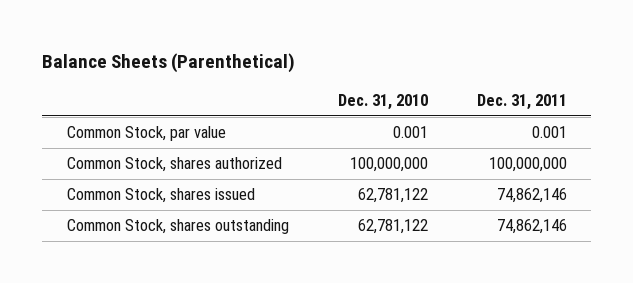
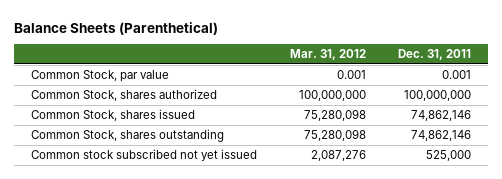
- | Dec. 31, 2010 | Dec. 31, 2011
+ | Mar. 31, 2012 | Dec. 31, 2011
+ Common stock subscribed not yet issued | 2,087,276 | 525,000

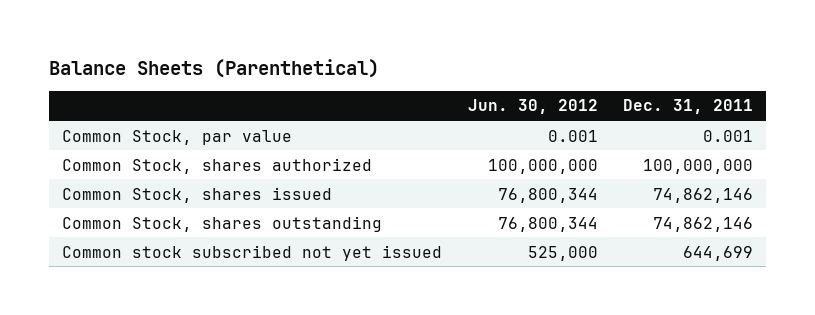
- | Mar. 31, 2012 | Dec. 31, 2011
+ | Jun. 30, 2012 | Dec. 31, 2011
- Common stock subscribed not yet issued | 2,087,276 | 525,000
+ Common stock subscribed not yet issued | 525,000 | 644,699

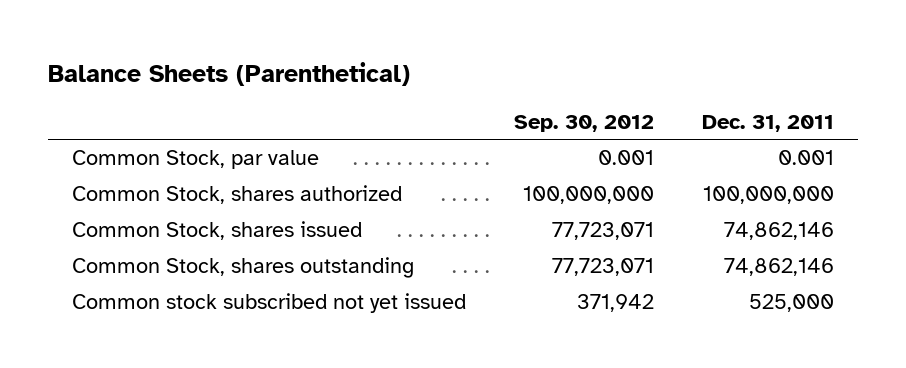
- | Jun. 30, 2012 | Dec. 31, 2011
+ | Sep. 30, 2012 | Dec. 31, 2011
- Common stock subscribed not yet issued | 525,000 | 644,699
+ Common stock subscribed not yet issued | 371,942 | 525,000

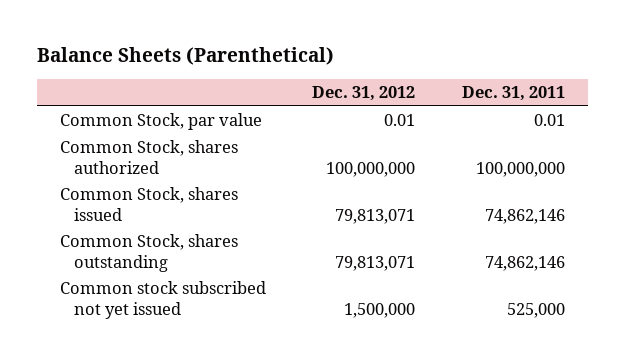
- | Sep. 30, 2012 | Dec. 31, 2011
+ | Dec. 31, 2012 | Dec. 31, 2011
- Common Stock, par value | 0.001 | 0.001
+ Common Stock, par value | 0.01 | 0.01

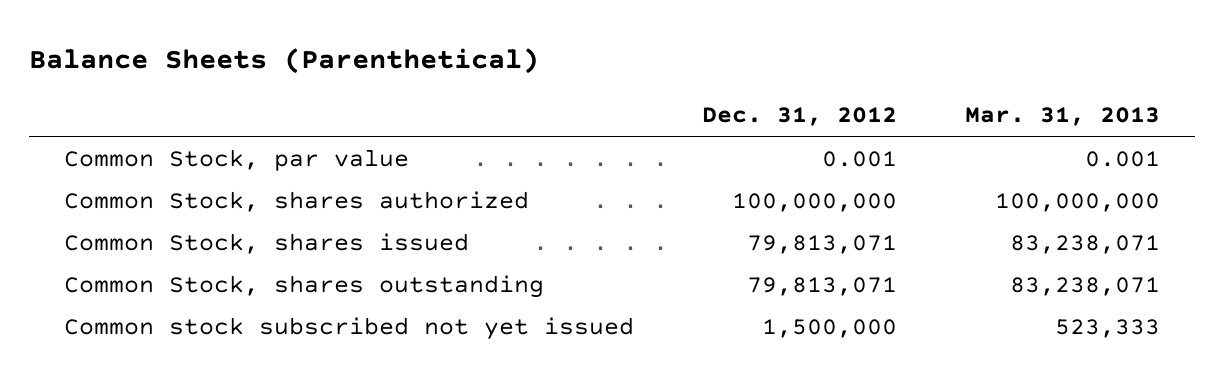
- | Dec. 31, 2012 | Dec. 31, 2011
+ | Dec. 31, 2012 | Mar. 31, 2013
- Common Stock, par value | 0.01 | 0.01
+ Common Stock, par value | 0.001 | 0.001

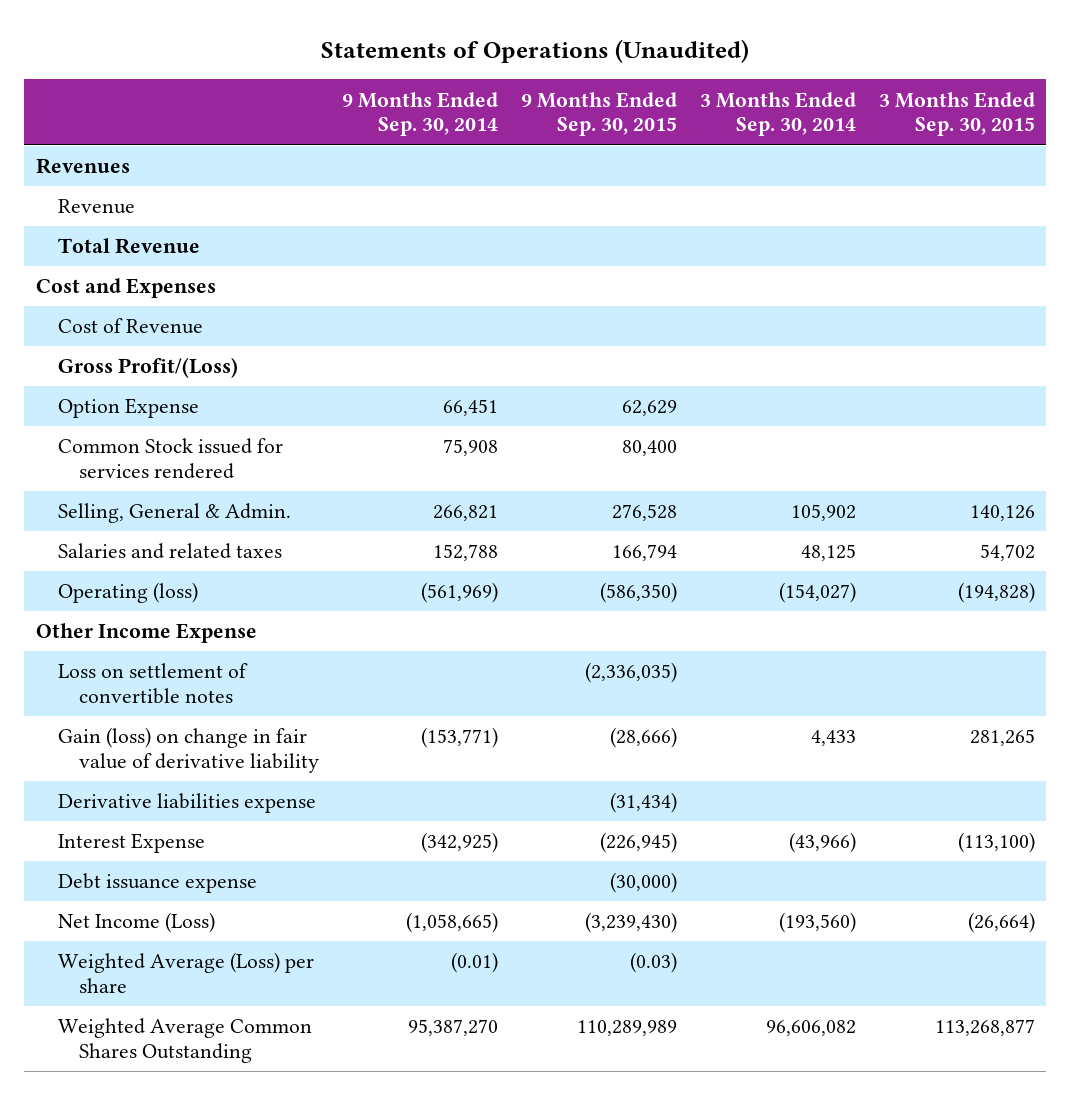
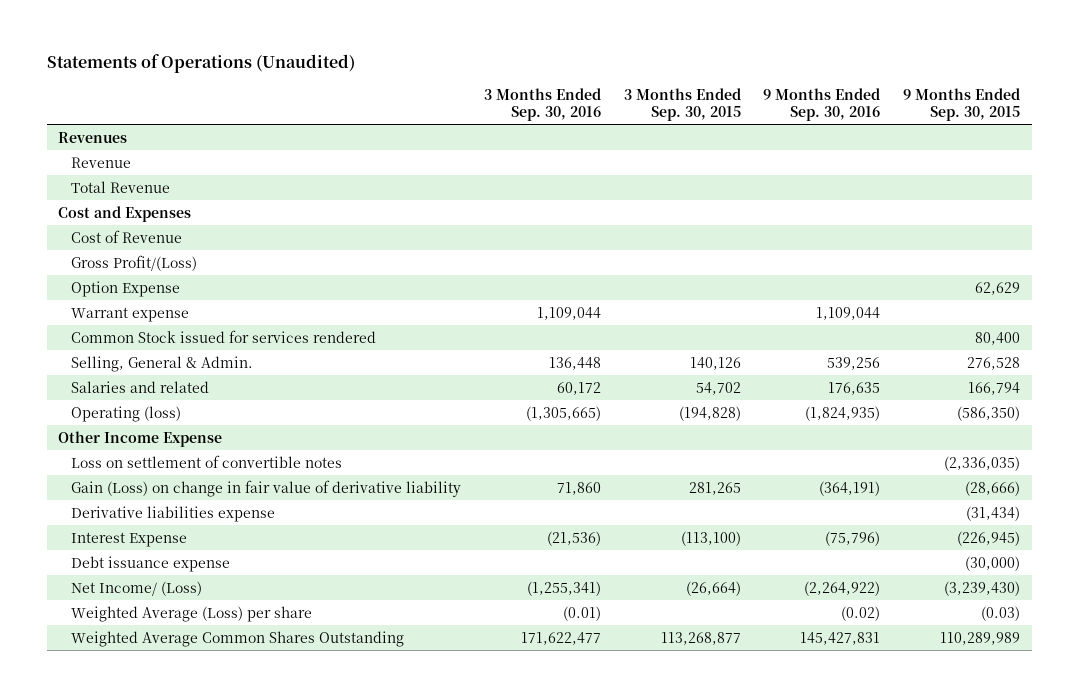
- | 9 Months Ended Sep. 30, 2014 | 9 Months Ended Sep. 30, 2015 | 3 Months Ended Sep. 30, 2014 | 3 Months Ended Sep. 30, 2015
+ | 3 Months Ended Sep. 30, 2016 | 3 Months Ended Sep. 30, 2015 | 9 Months Ended Sep. 30, 2016 | 9 Months Ended Sep. 30, 2015
+ Warrant expense | 1,109,044 | | 1,109,044 |
- Salaries and related taxes | 152,788 | 166,794 | 48,125 | 54,702
+ Salaries and related | 60,172 | 54,702 | 176,635 | 166,794
- Gain (loss) on change in fair value of derivative liability | (153,771) | (28,666) | 4,433 | 281,265
+ Gain (Loss) on change in fair value of derivative liability | 71,860 | 281,265 | (364,191) | (28,666)
- Net Income (Loss) | (1,058,665) | (3,239,430) | (193,560) | (26,664)
+ Net Income/ (Loss) | (1,255,341) | (26,664) | (2,264,922) | (3,239,430)

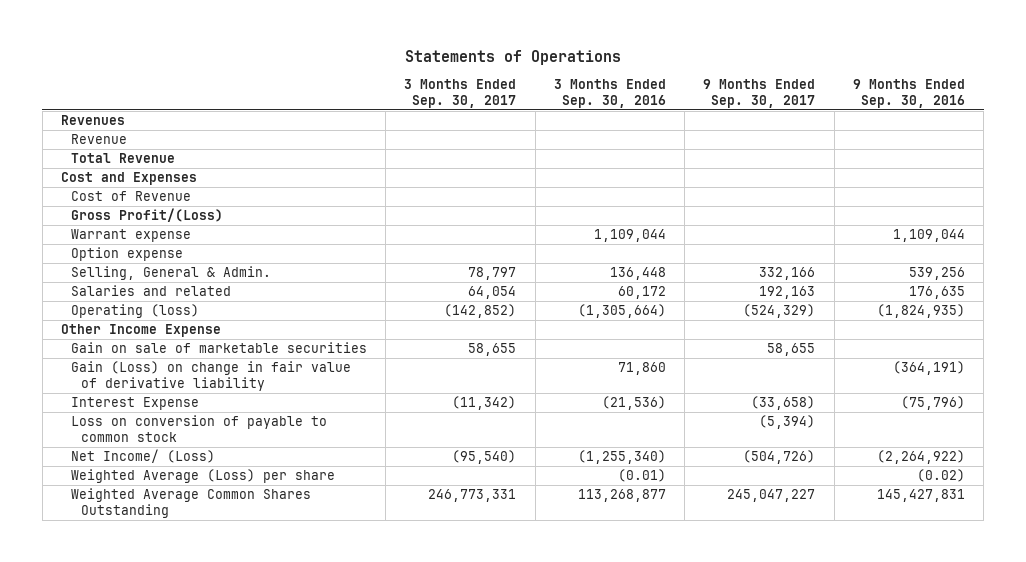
- Statements of Operations (Unaudited)
+ Statements of Operations
- | 3 Months Ended Sep. 30, 2016 | 3 Months Ended Sep. 30, 2015 | 9 Months Ended Sep. 30, 2016 | 9 Months Ended Sep. 30, 2015
+ | 3 Months Ended Sep. 30, 2017 | 3 Months Ended Sep. 30, 2016 | 9 Months Ended Sep. 30, 2017 | 9 Months Ended Sep. 30, 2016
- Option Expense | | | | 62,629
- Common Stock issued for services rendered | | | | 80,400
+ Option expense
- Operating (loss) | (1,305,665) | (194,828) | (1,824,935) | (586,350)
+ Operating (loss) | (142,852) | (1,305,664) | (524,329) | (1,824,935)
- Loss on settlement of convertible notes | | | | (2,336,035)
+ Gain on sale of marketable securities | 58,655 | | 58,655 |
- Derivative liabilities expense | | | | (31,434)
- Debt issuance expense | | | | (30,000)
- Net Income/ (Loss) | (1,255,341) | (26,664) | (2,264,922) | (3,239,430)
+ Loss on conversion of payable to common stock | | | (5,394) |
+ Net Income/ (Loss) | (95,540) | (1,255,340) | (504,726) | (2,264,922)
- Weighted Average Common Shares Outstanding | 171,622,477 | 113,268,877 | 145,427,831 | 110,289,989
+ Weighted Average Common Shares Outstanding | 246,773,331 | 113,268,877 | 245,047,227 | 145,427,831

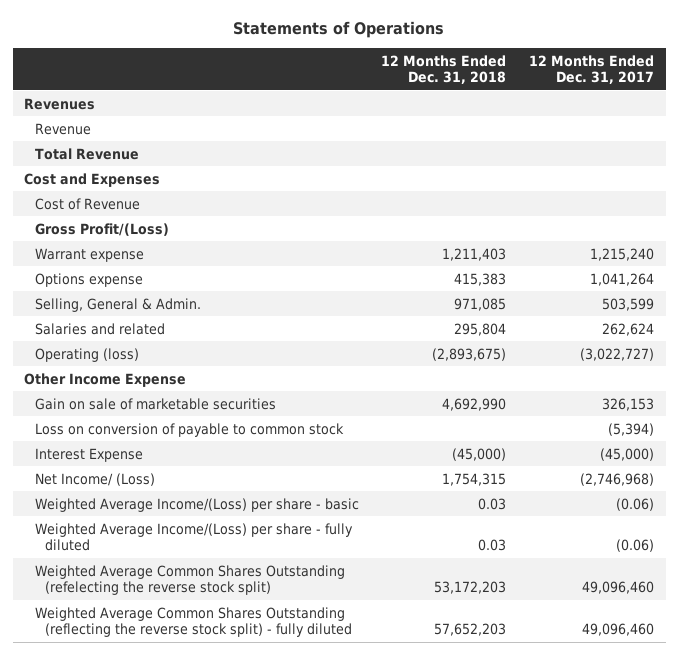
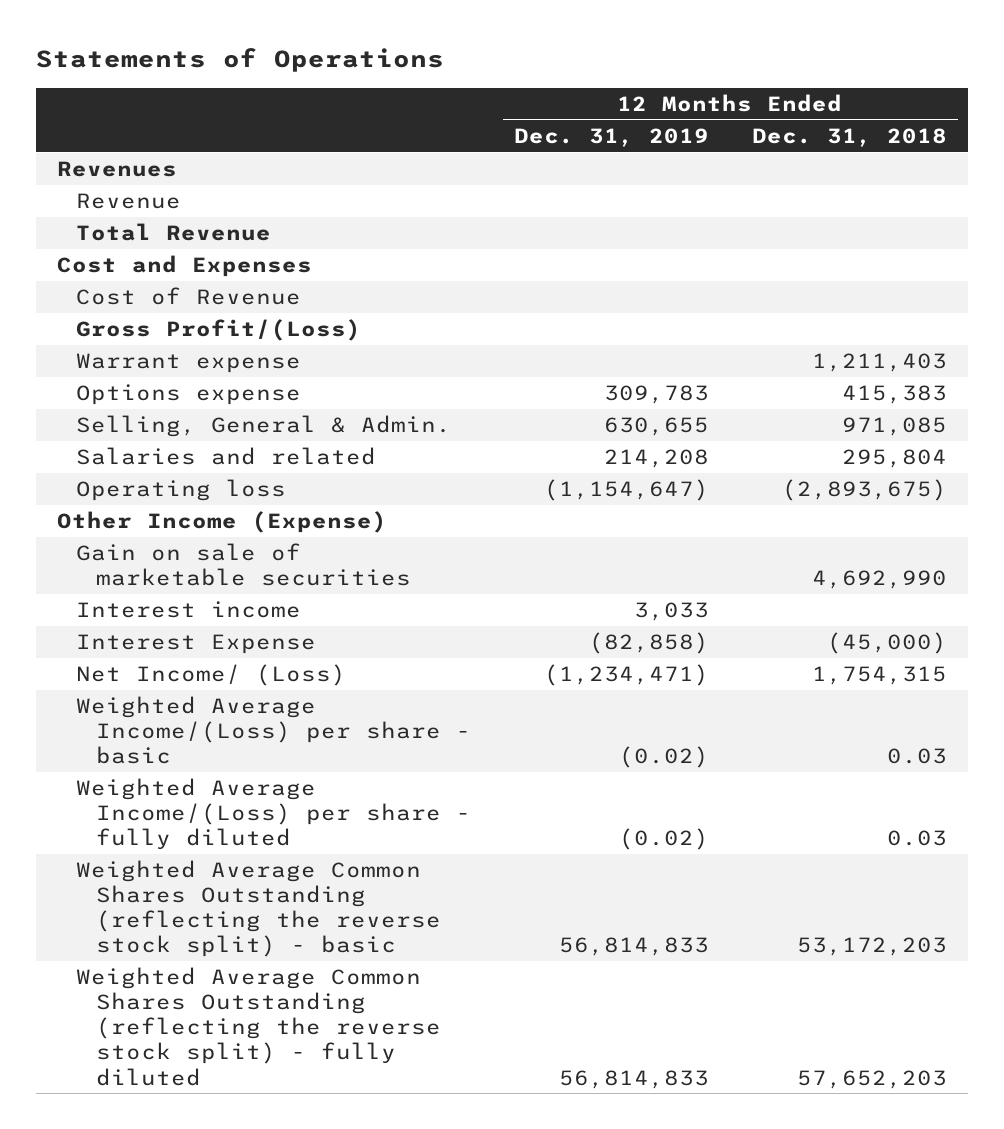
- | 12 Months Ended Dec. 31, 2018 | 12 Months Ended Dec. 31, 2017
+ | 12 Months Ended Dec. 31, 2019 | 12 Months Ended Dec. 31, 2018
- Operating (loss) | (2,893,675) | (3,022,727)
- Other Income Expense
+ Operating loss | (1,154,647) | (2,893,675)
+ Other Income (Expense)
- Loss on conversion of payable to common stock | | (5,394)
+ Interest income | 3,033 |
- Weighted Average Common Shares Outstanding (refelecting the reverse stock split) | 53,172,203 | 49,096,460
+ Weighted Average Common Shares Outstanding (reflecting the reverse stock split) - basic | 56,814,833 | 53,172,203

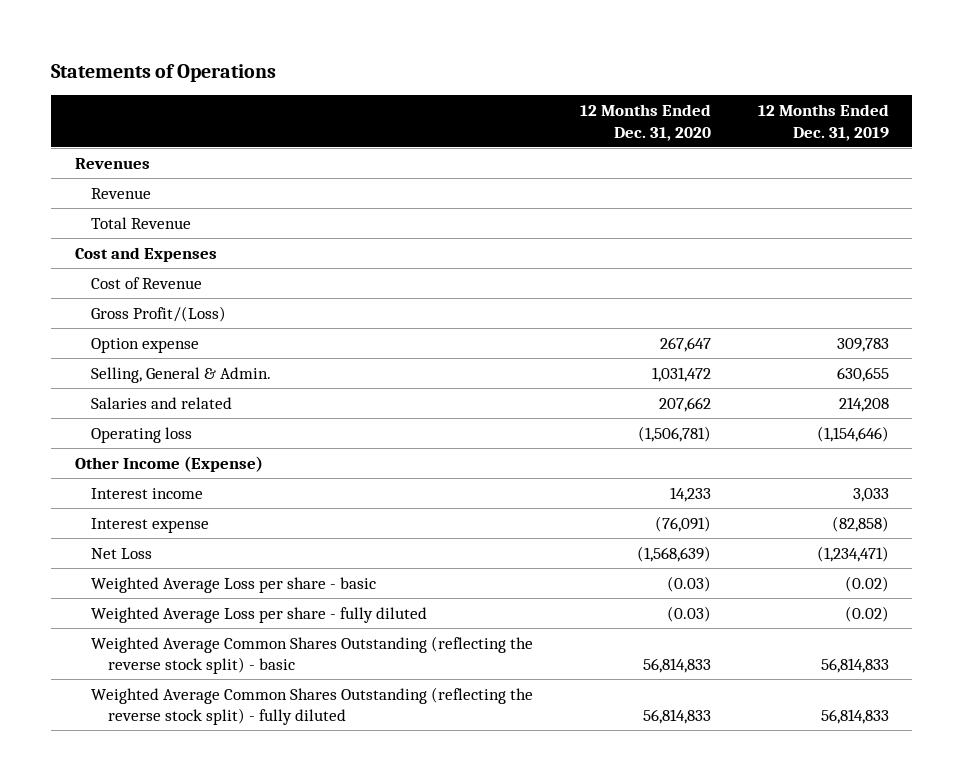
- | 12 Months Ended Dec. 31, 2019 | 12 Months Ended Dec. 31, 2018
+ | 12 Months Ended Dec. 31, 2020 | 12 Months Ended Dec. 31, 2019
- Warrant expense | | 1,211,403
- Options expense | 309,783 | 415,383
+ Option expense | 267,647 | 309,783
- Operating loss | (1,154,647) | (2,893,675)
+ Operating loss | (1,506,781) | (1,154,646)
- Gain on sale of marketable securities | | 4,692,990
- Interest Expense | (82,858) | (45,000)
- Net Income/ (Loss) | (1,234,471) | 1,754,315
- Weighted Average Income/(Loss) per share - basic | (0.02) | 0.03
- Weighted Average Income/(Loss) per share - fully diluted | (0.02) | 0.03
+ Interest expense | (76,091) | (82,858)
+ Net Loss | (1,568,639) | (1,234,471)
+ Weighted Average Loss per share - basic | (0.03) | (0.02)
+ Weighted Average Loss per share - fully diluted | (0.03) | (0.02)

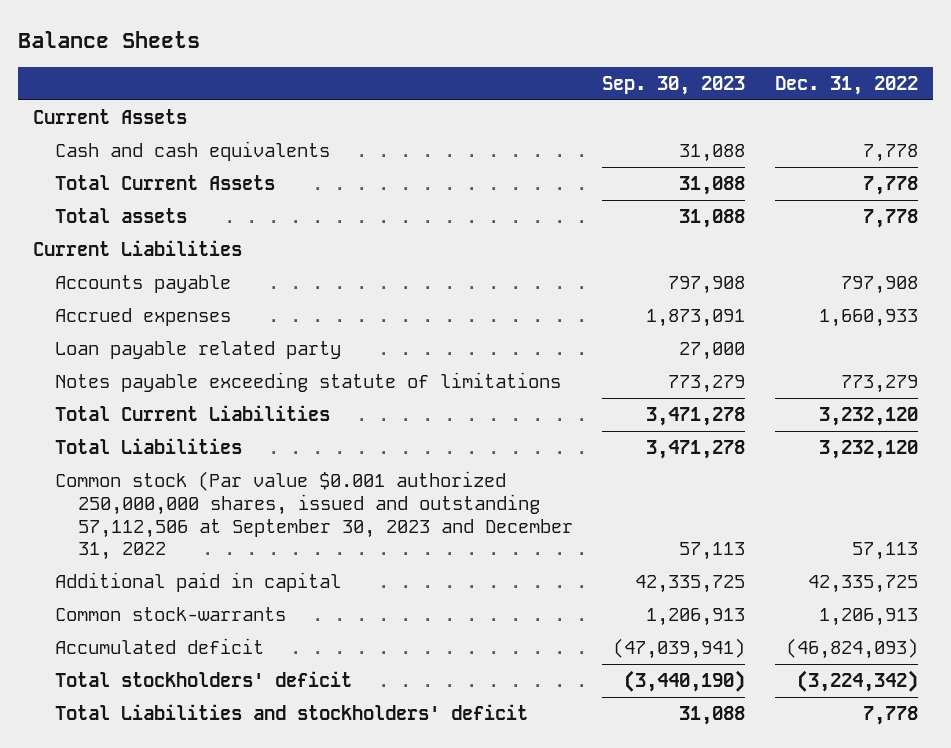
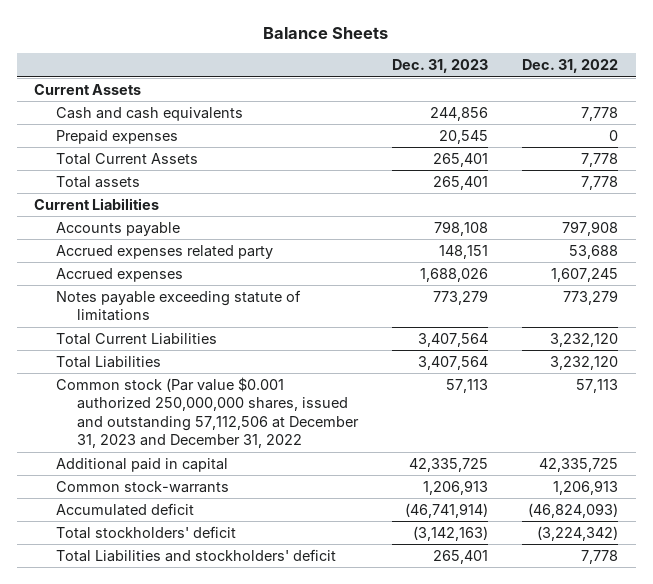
- | Sep. 30, 2023 | Dec. 31, 2022
+ | Dec. 31, 2023 | Dec. 31, 2022
+ Prepaid expenses | 20,545 | 0
- Accrued expenses | 1,873,091 | 1,660,933
- Loan payable related party | 27,000 |
+ Accrued expenses related party | 148,151 | 53,688
+ Accrued expenses | 1,688,026 | 1,607,245
- Common stock (Par value $0.001 authorized 250,000,000 shares, issued and outstanding 57,112,506 at September 30, 2023 and December 31, 2022 | 57,113 | 57,113
+ Common stock (Par value $0.001 authorized 250,000,000 shares, issued and outstanding 57,112,506 at December 31, 2023 and December 31, 2022 | 57,113 | 57,113

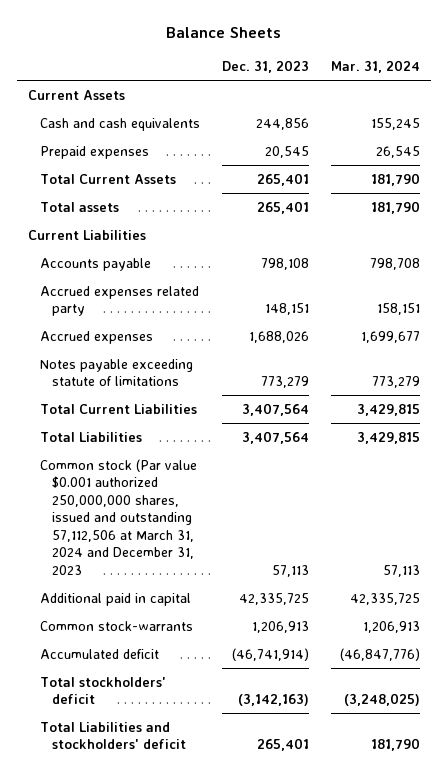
- | Dec. 31, 2023 | Dec. 31, 2022
+ | Dec. 31, 2023 | Mar. 31, 2024
- Common stock (Par value $0.001 authorized 250,000,000 shares, issued and outstanding 57,112,506 at December 31, 2023 and December 31, 2022 | 57,113 | 57,113
+ Common stock (Par value $0.001 authorized 250,000,000 shares, issued and outstanding 57,112,506 at March 31, 2024 and December 31, 2023 | 57,113 | 57,113

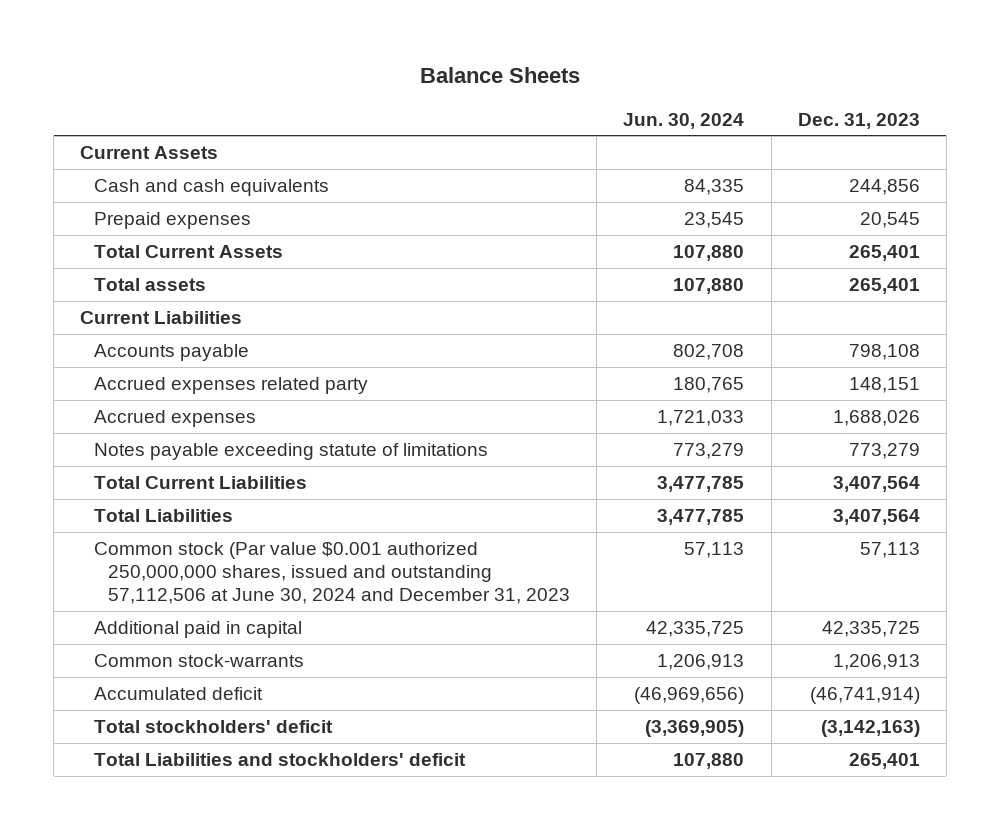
- | Dec. 31, 2023 | Mar. 31, 2024
+ | Jun. 30, 2024 | Dec. 31, 2023
- Common stock (Par value $0.001 authorized 250,000,000 shares, issued and outstanding 57,112,506 at March 31, 2024 and December 31, 2023 | 57,113 | 57,113
+ Common stock (Par value $0.001 authorized 250,000,000 shares, issued and outstanding 57,112,506 at June 30, 2024 and December 31, 2023 | 57,113 | 57,113

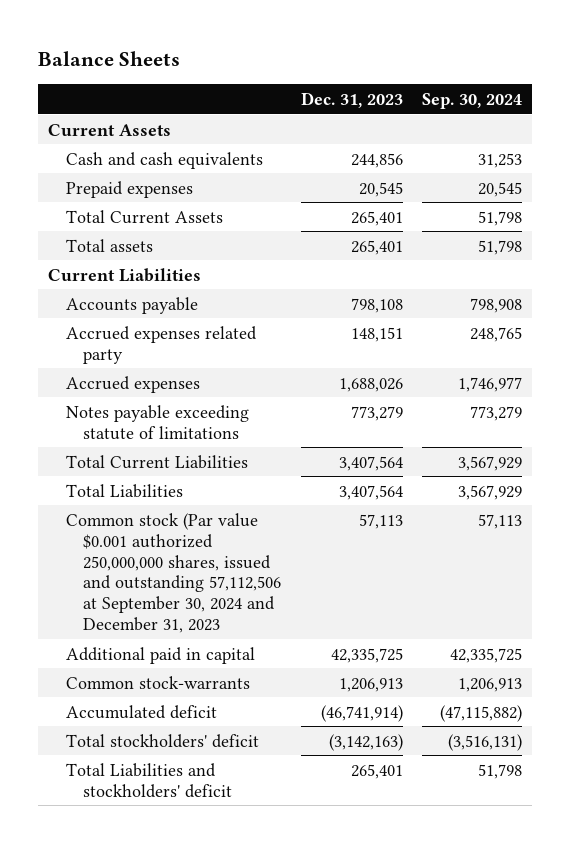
- | Jun. 30, 2024 | Dec. 31, 2023
+ | Dec. 31, 2023 | Sep. 30, 2024
- Common stock (Par value $0.001 authorized 250,000,000 shares, issued and outstanding 57,112,506 at June 30, 2024 and December 31, 2023 | 57,113 | 57,113
+ Common stock (Par value $0.001 authorized 250,000,000 shares, issued and outstanding 57,112,506 at September 30, 2024 and December 31, 2023 | 57,113 | 57,113

